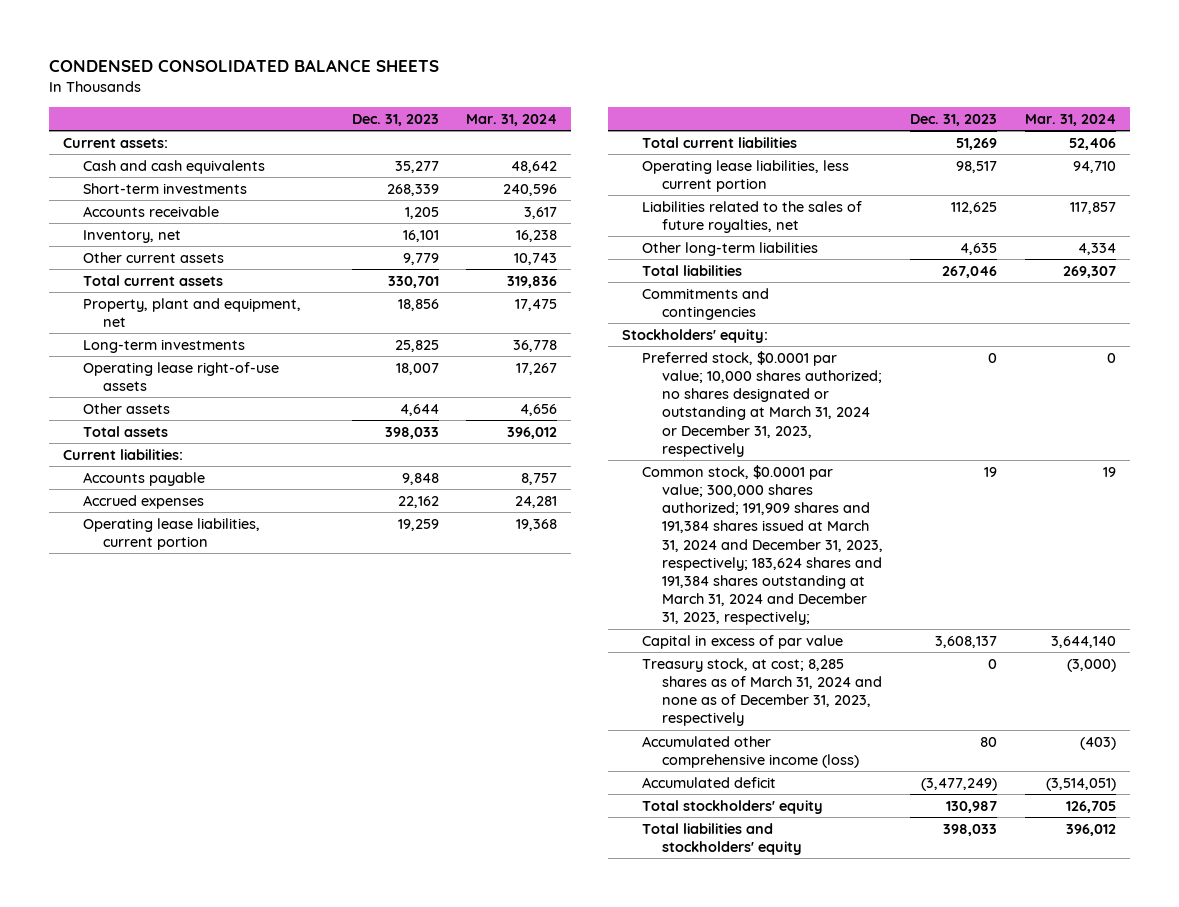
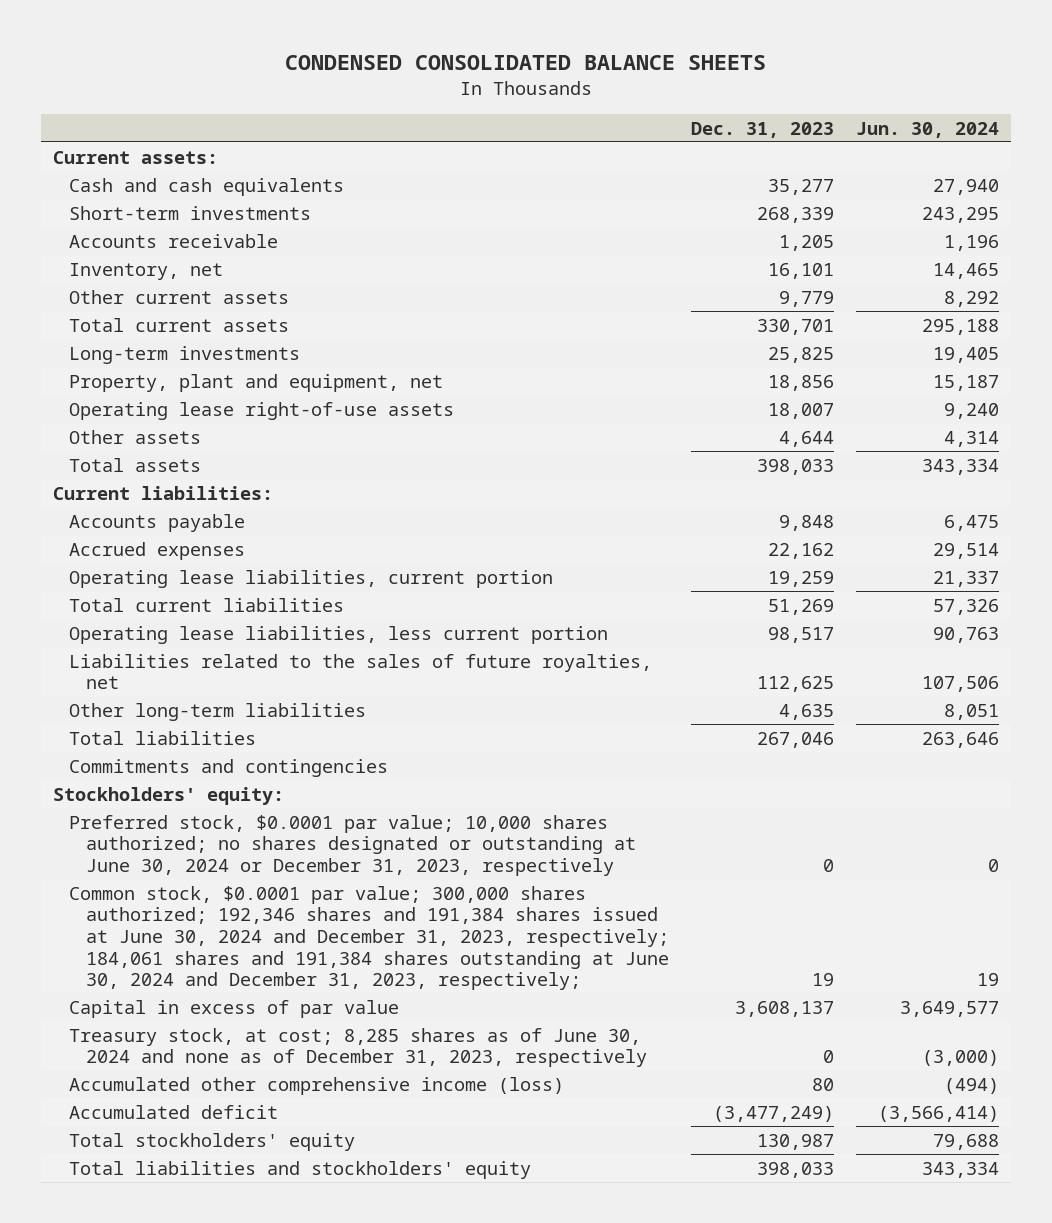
- | Dec. 31, 2023 | Mar. 31, 2024
+ | Dec. 31, 2023 | Jun. 30, 2024
moved down: Property, plant and equipment, net | 18,856 | 15,187
- Preferred stock, $0.0001 par value; 10,000 shares authorized; no shares designated or outstanding at March 31, 2024 or December 31, 2023, respectively | 0 | 0
- Common stock, $0.0001 par value; 300,000 shares authorized; 191,909 shares and 191,384 shares issued at March 31, 2024 and December 31, 2023, respectively; 183,624 shares and 191,384 shares outstanding at March 31, 2024 and December 31, 2023, respectively; | 19 | 19
+ Preferred stock, $0.0001 par value; 10,000 shares authorized; no shares designated or outstanding at June 30, 2024 or December 31, 2023, respectively | 0 | 0
+ Common stock, $0.0001 par value; 300,000 shares authorized; 192,346 shares and 191,384 shares issued at June 30, 2024 and December 31, 2023, respectively; 184,061 shares and 191,384 shares outstanding at June 30, 2024 and December 31, 2023, respectively; | 19 | 19
- Treasury stock, at cost; 8,285 shares as of March 31, 2024 and none as of December 31, 2023, respectively | 0 | (3,000)
+ Treasury stock, at cost; 8,285 shares as of June 30, 2024 and none as of December 31, 2023, respectively | 0 | (3,000)

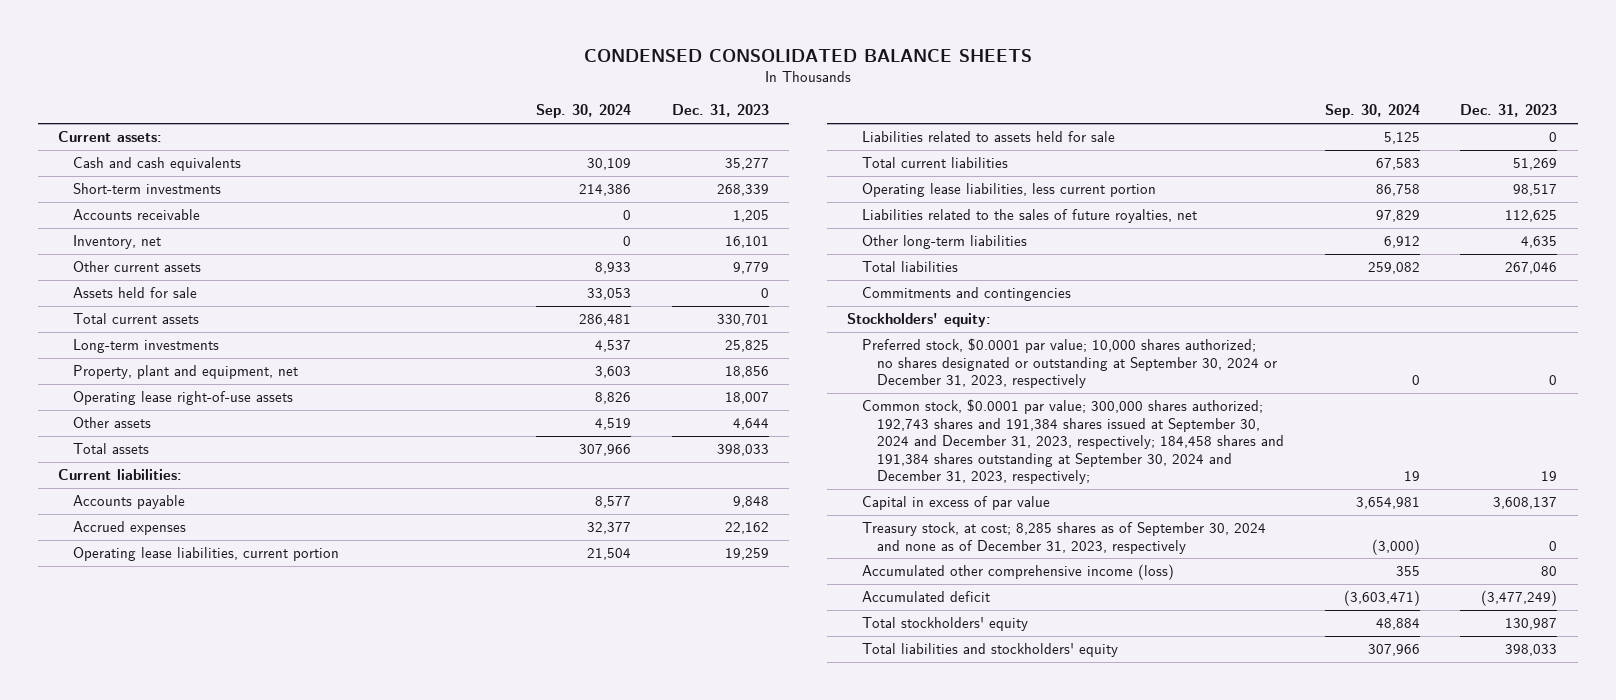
- | Dec. 31, 2023 | Jun. 30, 2024
+ | Sep. 30, 2024 | Dec. 31, 2023
+ Assets held for sale | 33,053 | 0
+ Liabilities related to assets held for sale | 5,125 | 0
- Preferred stock, $0.0001 par value; 10,000 shares authorized; no shares designated or outstanding at June 30, 2024 or December 31, 2023, respectively | 0 | 0
- Common stock, $0.0001 par value; 300,000 shares authorized; 192,346 shares and 191,384 shares issued at June 30, 2024 and December 31, 2023, respectively; 184,061 shares and 191,384 shares outstanding at June 30, 2024 and December 31, 2023, respectively; | 19 | 19
+ Preferred stock, $0.0001 par value; 10,000 shares authorized; no shares designated or outstanding at September 30, 2024 or December 31, 2023, respectively | 0 | 0
+ Common stock, $0.0001 par value; 300,000 shares authorized; 192,743 shares and 191,384 shares issued at September 30, 2024 and December 31, 2023, respectively; 184,458 shares and 191,384 shares outstanding at September 30, 2024 and December 31, 2023, respectively; | 19 | 19
- Treasury stock, at cost; 8,285 shares as of June 30, 2024 and none as of December 31, 2023, respectively | 0 | (3,000)
+ Treasury stock, at cost; 8,285 shares as of September 30, 2024 and none as of December 31, 2023, respectively | (3,000) | 0

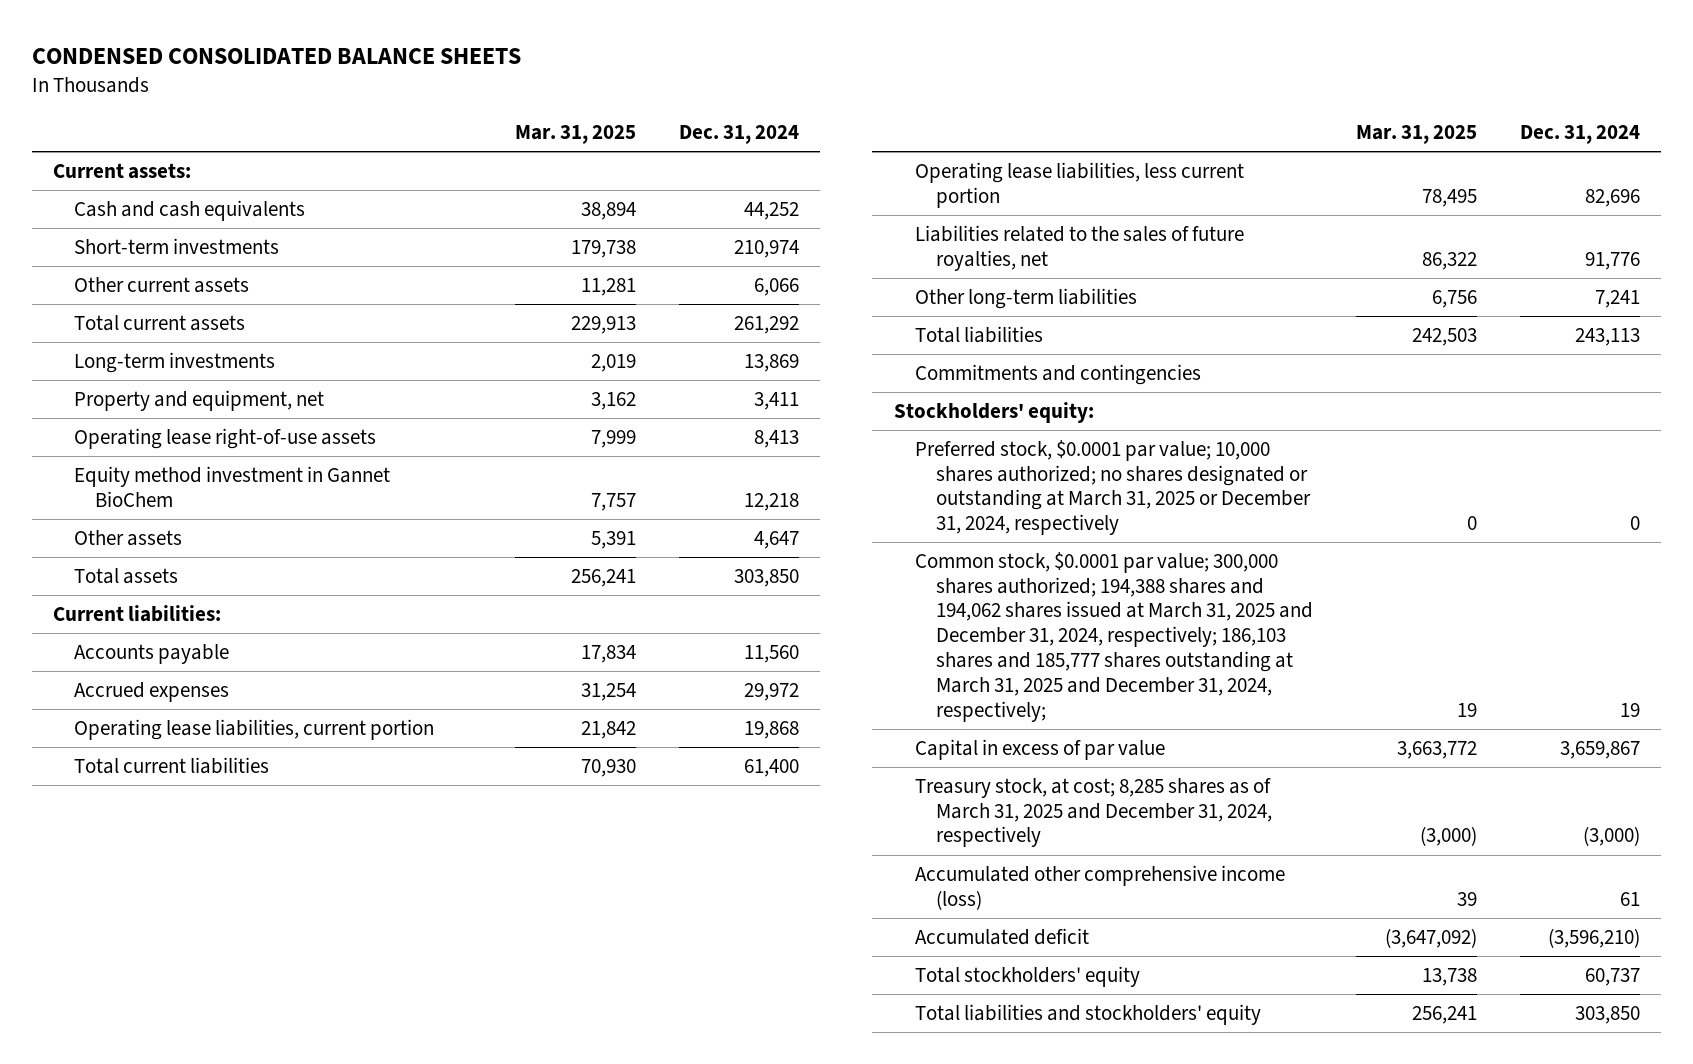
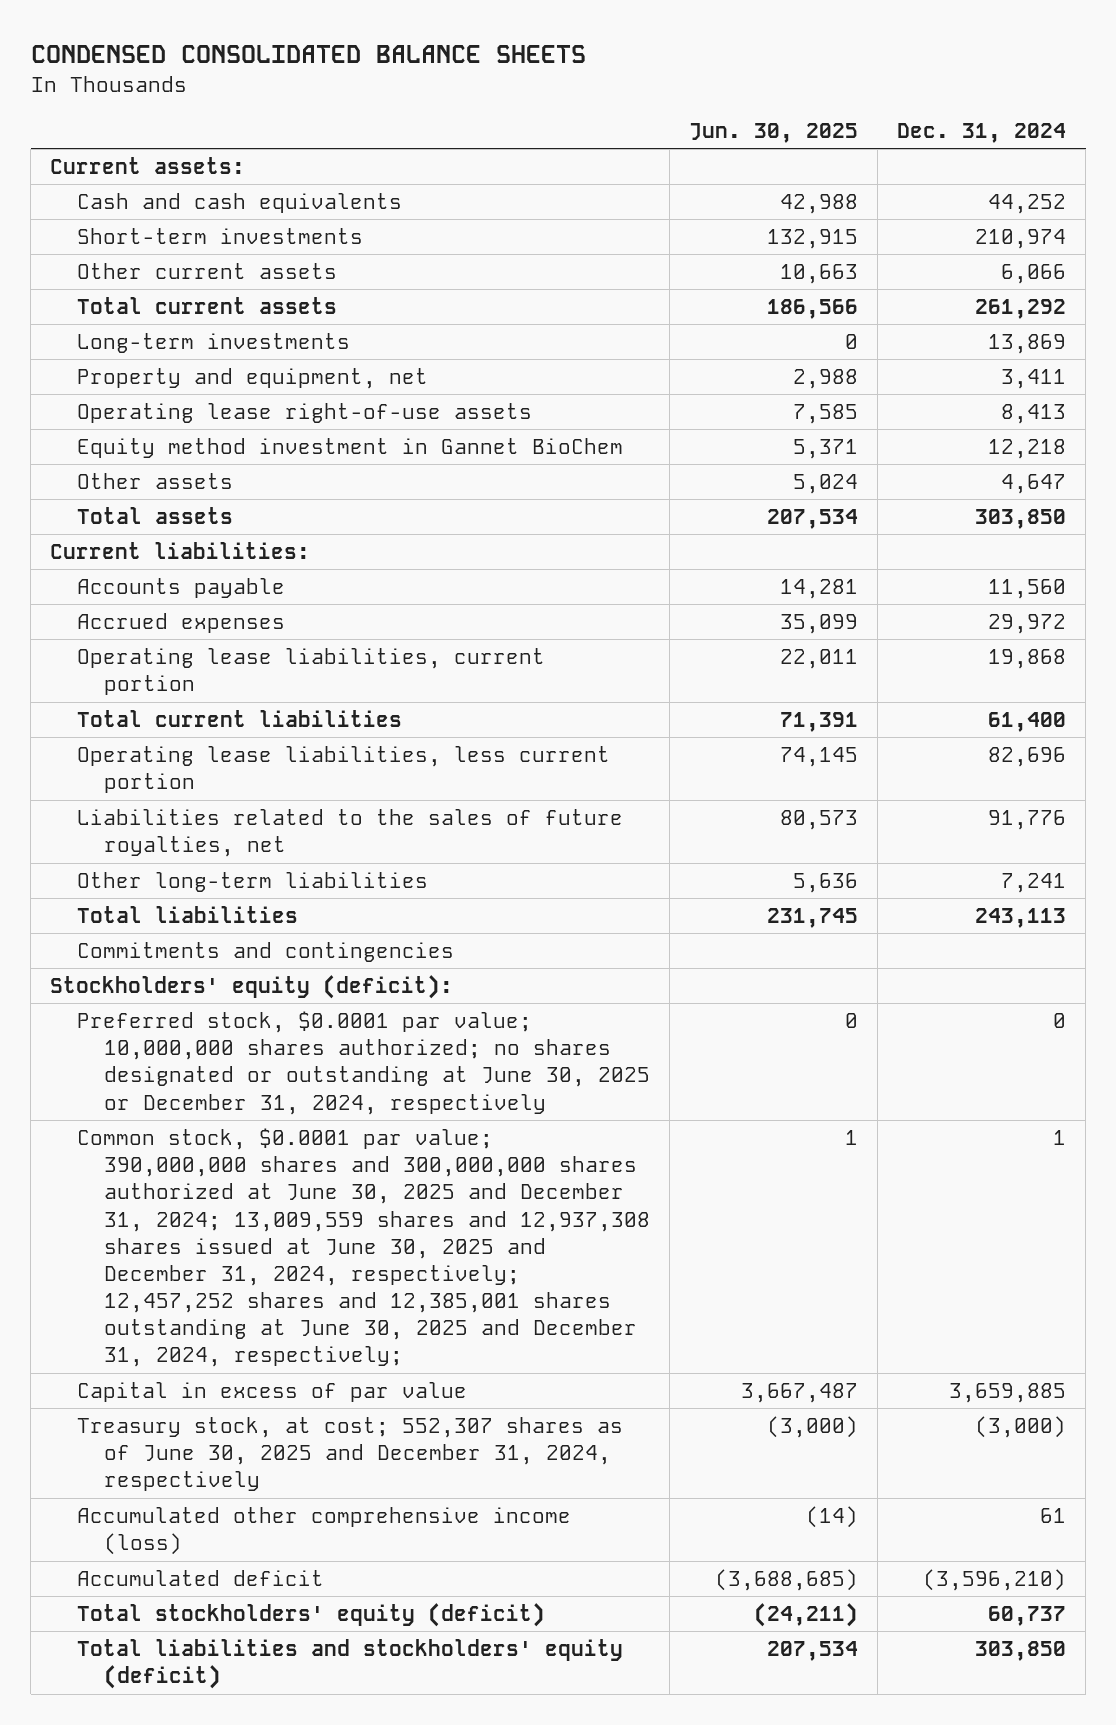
- | Mar. 31, 2025 | Dec. 31, 2024
+ | Jun. 30, 2025 | Dec. 31, 2024
- Stockholders' equity:
- Preferred stock, $0.0001 par value; 10,000 shares authorized; no shares designated or outstanding at March 31, 2025 or December 31, 2024, respectively | 0 | 0
- Common stock, $0.0001 par value; 300,000 shares authorized; 194,388 shares and 194,062 shares issued at March 31, 2025 and December 31, 2024, respectively; 186,103 shares and 185,777 shares outstanding at March 31, 2025 and December 31, 2024, respectively; | 19 | 19
- Capital in excess of par value | 3,663,772 | 3,659,867
- Treasury stock, at cost; 8,285 shares as of March 31, 2025 and December 31, 2024, respectively | (3,000) | (3,000)
+ Stockholders' equity (deficit):
+ Preferred stock, $0.0001 par value; 10,000,000 shares authorized; no shares designated or outstanding at June 30, 2025 or December 31, 2024, respectively | 0 | 0
+ Common stock, $0.0001 par value; 390,000,000 shares and 300,000,000 shares authorized at June 30, 2025 and December 31, 2024; 13,009,559 shares and 12,937,308 shares issued at June 30, 2025 and December 31, 2024, respectively; 12,457,252 shares and 12,385,001 shares outstanding at June 30, 2025 and December 31, 2024, respectively; | 1 | 1
+ Capital in excess of par value | 3,667,487 | 3,659,885
+ Treasury stock, at cost; 552,307 shares as of June 30, 2025 and December 31, 2024, respectively | (3,000) | (3,000)
- Total stockholders' equity | 13,738 | 60,737
- Total liabilities and stockholders' equity | 256,241 | 303,850
+ Total stockholders' equity (deficit) | (24,211) | 60,737
+ Total liabilities and stockholders' equity (deficit) | 207,534 | 303,850

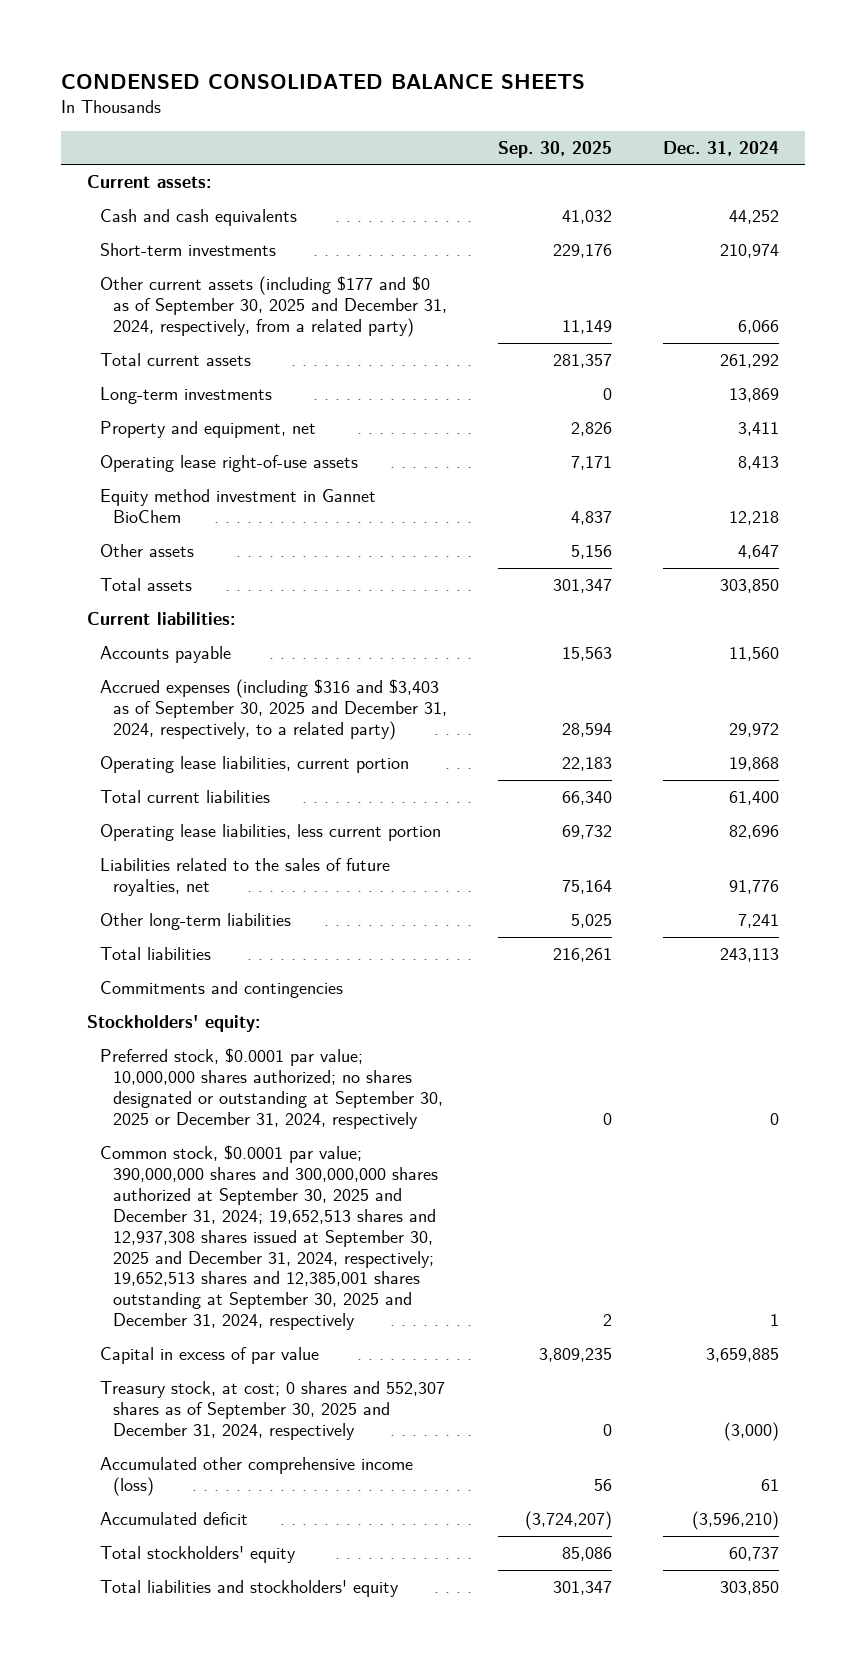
- | Jun. 30, 2025 | Dec. 31, 2024
+ | Sep. 30, 2025 | Dec. 31, 2024
- Other current assets | 10,663 | 6,066
+ Other current assets (including $177 and $0 as of September 30, 2025 and December 31, 2024, respectively, from a related party) | 11,149 | 6,066
- Accrued expenses | 35,099 | 29,972
+ Accrued expenses (including $316 and $3,403 as of September 30, 2025 and December 31, 2024, respectively, to a related party) | 28,594 | 29,972
- Stockholders' equity (deficit):
- Preferred stock, $0.0001 par value; 10,000,000 shares authorized; no shares designated or outstanding at June 30, 2025 or December 31, 2024, respectively | 0 | 0
- Common stock, $0.0001 par value; 390,000,000 shares and 300,000,000 shares authorized at June 30, 2025 and December 31, 2024; 13,009,559 shares and 12,937,308 shares issued at June 30, 2025 and December 31, 2024, respectively; 12,457,252 shares and 12,385,001 shares outstanding at June 30, 2025 and December 31, 2024, respectively; | 1 | 1
+ Stockholders' equity:
+ Preferred stock, $0.0001 par value; 10,000,000 shares authorized; no shares designated or outstanding at September 30, 2025 or December 31, 2024, respectively | 0 | 0
+ Common stock, $0.0001 par value; 390,000,000 shares and 300,000,000 shares authorized at September 30, 2025 and December 31, 2024; 19,652,513 shares and 12,937,308 shares issued at September 30, 2025 and December 31, 2024, respectively; 19,652,513 shares and 12,385,001 shares outstanding at September 30, 2025 and December 31, 2024, respectively | 2 | 1
- Treasury stock, at cost; 552,307 shares as of June 30, 2025 and December 31, 2024, respectively | (3,000) | (3,000)
+ Treasury stock, at cost; 0 shares and 552,307 shares as of September 30, 2025 and December 31, 2024, respectively | 0 | (3,000)
- Total stockholders' equity (deficit) | (24,211) | 60,737
- Total liabilities and stockholders' equity (deficit) | 207,534 | 303,850
+ Total stockholders' equity | 85,086 | 60,737
+ Total liabilities and stockholders' equity | 301,347 | 303,850

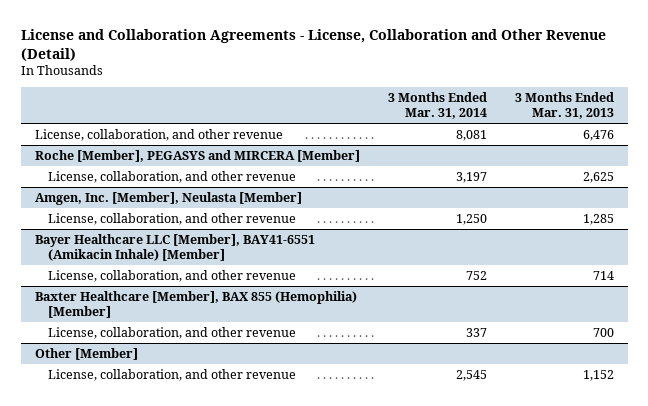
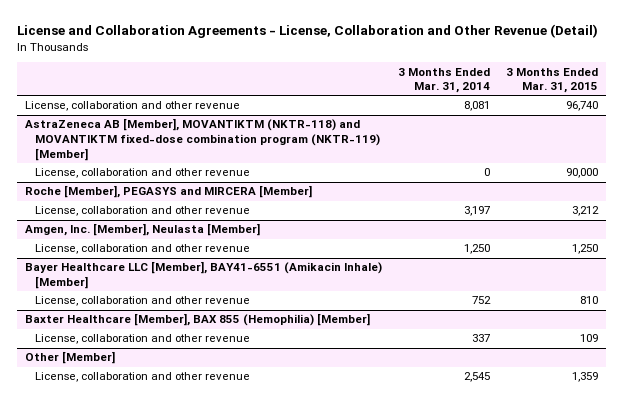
- | 3 Months Ended Mar. 31, 2014 | 3 Months Ended Mar. 31, 2013
+ | 3 Months Ended Mar. 31, 2014 | 3 Months Ended Mar. 31, 2015
- License, collaboration, and other revenue | 8,081 | 6,476
+ License, collaboration and other revenue | 8,081 | 96,740
+ AstraZeneca AB [Member], MOVANTIKTM (NKTR-118) and MOVANTIKTM fixed-dose combination program (NKTR-119) [Member]
+ License, collaboration and other revenue | 0 | 90,000
@ Roche [Member], PEGASYS and MIRCERA [Member]
- License, collaboration, and other revenue | 3,197 | 2,625
+ License, collaboration and other revenue | 3,197 | 3,212
@ Amgen, Inc. [Member], Neulasta [Member]
- License, collaboration, and other revenue | 1,250 | 1,285
+ License, collaboration and other revenue | 1,250 | 1,250
@ Bayer Healthcare LLC [Member], BAY41-6551 (Amikacin Inhale) [Member]
- License, collaboration, and other revenue | 752 | 714
+ License, collaboration and other revenue | 752 | 810
@ Baxter Healthcare [Member], BAX 855 (Hemophilia) [Member]
- License, collaboration, and other revenue | 337 | 700
+ License, collaboration and other revenue | 337 | 109
@ Other [Member]
- License, collaboration, and other revenue | 2,545 | 1,152
+ License, collaboration and other revenue | 2,545 | 1,359

